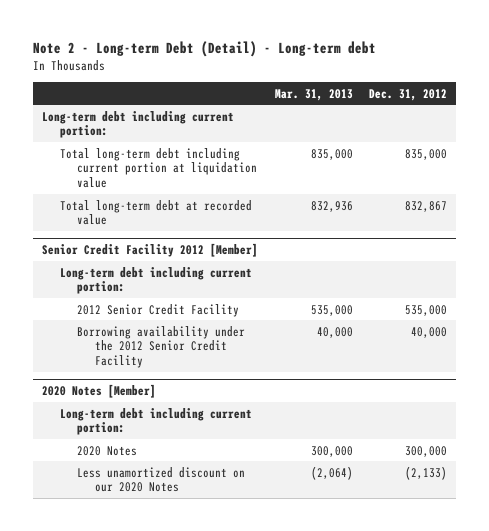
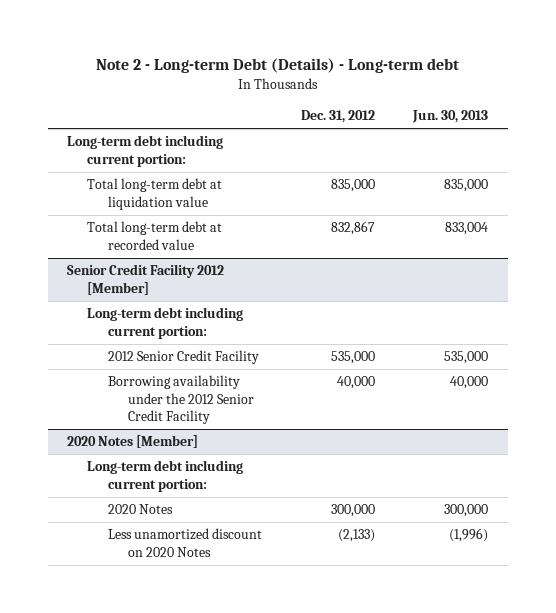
- Note 2 - Long-term Debt (Detail) - Long-term debt
+ Note 2 - Long-term Debt (Details) - Long-term debt
- | Mar. 31, 2013 | Dec. 31, 2012
+ | Dec. 31, 2012 | Jun. 30, 2013
- Total long-term debt including current portion at liquidation value | 835,000 | 835,000
+ Total long-term debt at liquidation value | 835,000 | 835,000
@ 2020 Notes [Member]
- Less unamortized discount on our 2020 Notes | (2,064) | (2,133)
+ Less unamortized discount on 2020 Notes | (2,133) | (1,996)

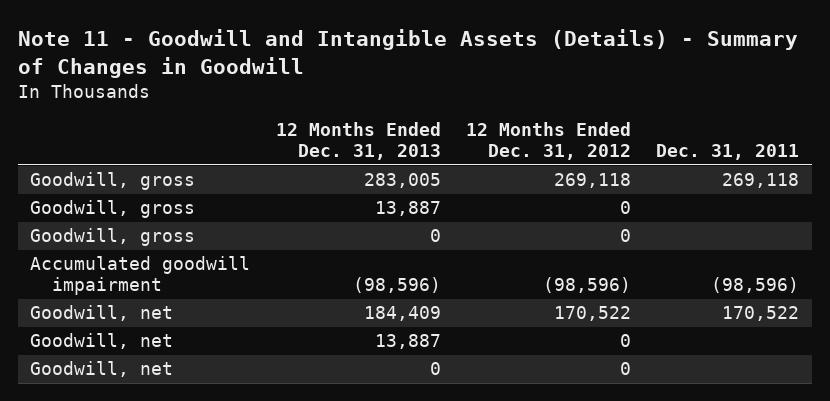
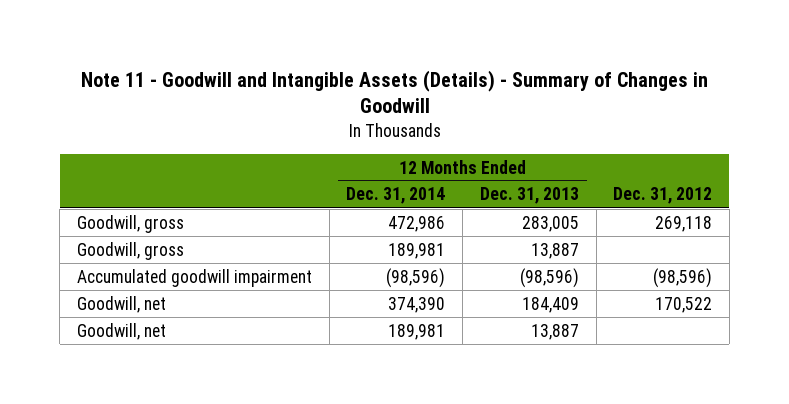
- | 12 Months Ended Dec. 31, 2013 | 12 Months Ended Dec. 31, 2012 | Dec. 31, 2011
+ | 12 Months Ended Dec. 31, 2014 | 12 Months Ended Dec. 31, 2013 | Dec. 31, 2012
- Goodwill, gross | 0 | 0 |
- Goodwill, net | 0 | 0 |

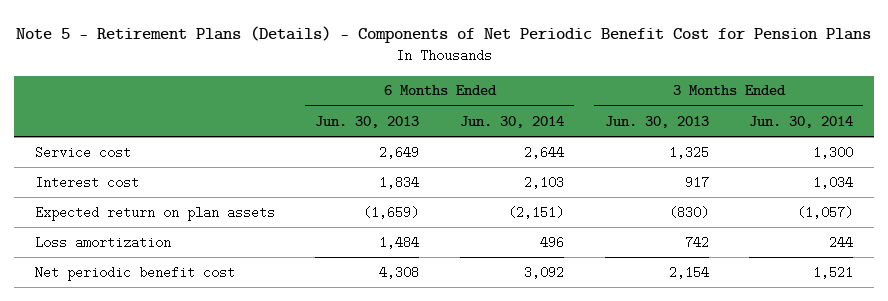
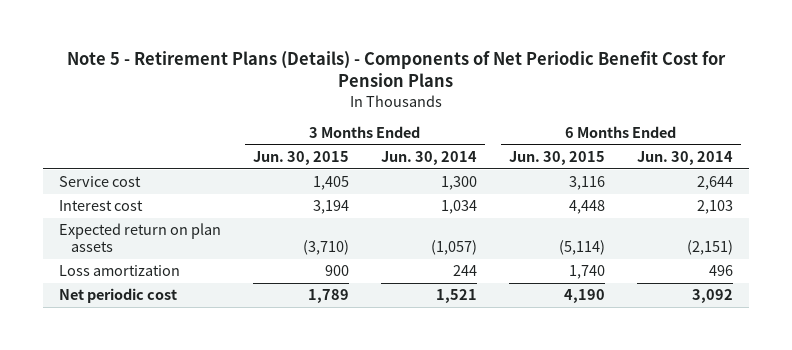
- | 6 Months Ended Jun. 30, 2013 | 6 Months Ended Jun. 30, 2014 | 3 Months Ended Jun. 30, 2013 | 3 Months Ended Jun. 30, 2014
+ | 3 Months Ended Jun. 30, 2015 | 3 Months Ended Jun. 30, 2014 | 6 Months Ended Jun. 30, 2015 | 6 Months Ended Jun. 30, 2014
- Net periodic benefit cost | 4,308 | 3,092 | 2,154 | 1,521
+ Net periodic cost | 1,789 | 1,521 | 4,190 | 3,092

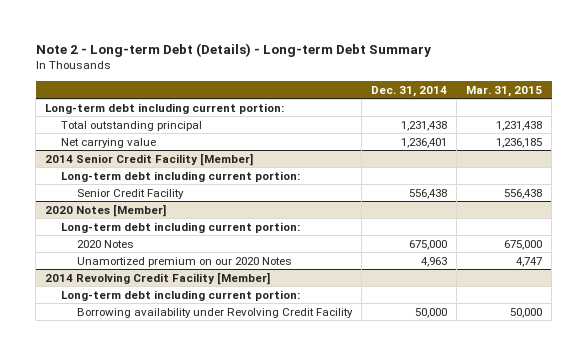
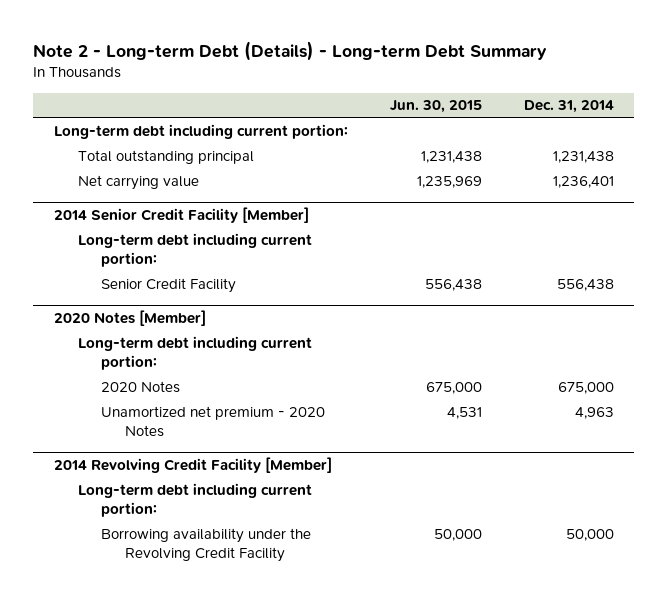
- | Dec. 31, 2014 | Mar. 31, 2015
+ | Jun. 30, 2015 | Dec. 31, 2014
@ 2020 Notes [Member]
- Unamortized premium on our 2020 Notes | 4,963 | 4,747
+ Unamortized net premium - 2020 Notes | 4,531 | 4,963
@ 2014 Revolving Credit Facility [Member]
- Borrowing availability under Revolving Credit Facility | 50,000 | 50,000
+ Borrowing availability under the Revolving Credit Facility | 50,000 | 50,000

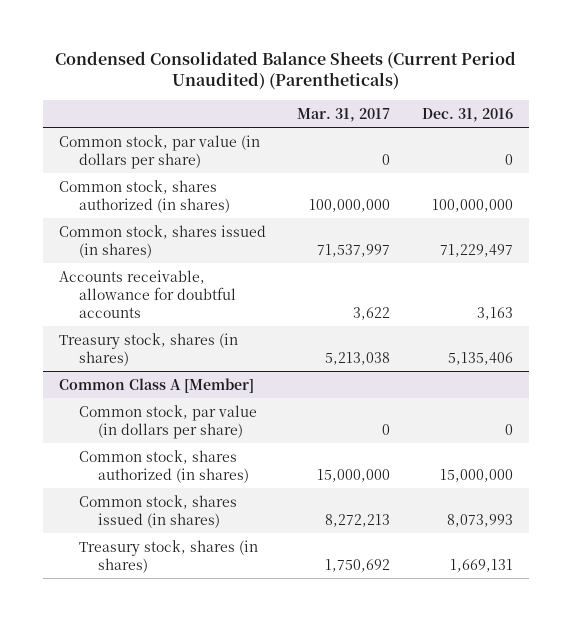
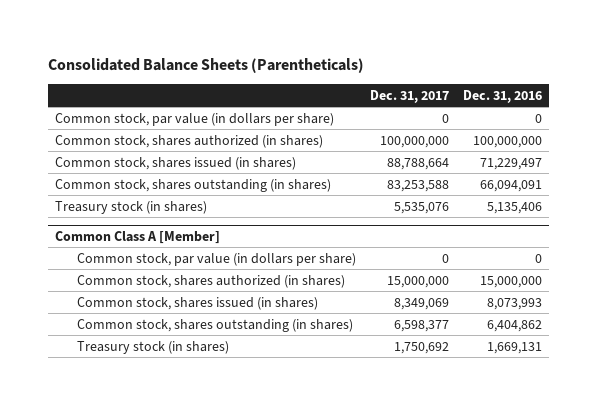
- Condensed Consolidated Balance Sheets (Current Period Unaudited) (Parentheticals)
+ Consolidated Balance Sheets (Parentheticals)
- | Mar. 31, 2017 | Dec. 31, 2016
+ | Dec. 31, 2017 | Dec. 31, 2016
- Accounts receivable, allowance for doubtful accounts | 3,622 | 3,163
- Treasury stock, shares (in shares) | 5,213,038 | 5,135,406
+ Common stock, shares outstanding (in shares) | 83,253,588 | 66,094,091
+ Treasury stock (in shares) | 5,535,076 | 5,135,406
@ Common Class A [Member]
- Treasury stock, shares (in shares) | 1,750,692 | 1,669,131
+ Common stock, shares outstanding (in shares) | 6,598,377 | 6,404,862
+ Treasury stock (in shares) | 1,750,692 | 1,669,131

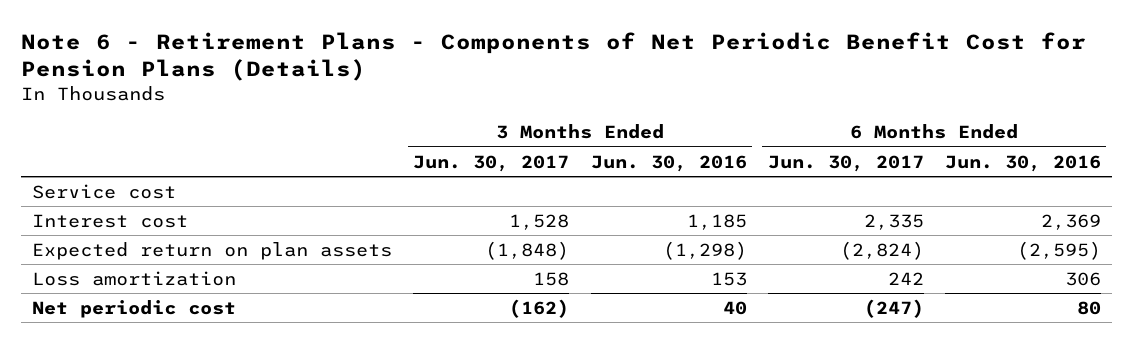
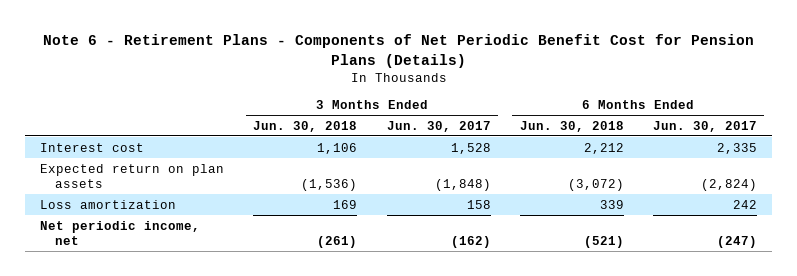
- | 3 Months Ended Jun. 30, 2017 | 3 Months Ended Jun. 30, 2016 | 6 Months Ended Jun. 30, 2017 | 6 Months Ended Jun. 30, 2016
+ | 3 Months Ended Jun. 30, 2018 | 3 Months Ended Jun. 30, 2017 | 6 Months Ended Jun. 30, 2018 | 6 Months Ended Jun. 30, 2017
- Service cost
- Net periodic cost | (162) | 40 | (247) | 80
+ Net periodic income, net | (261) | (162) | (521) | (247)

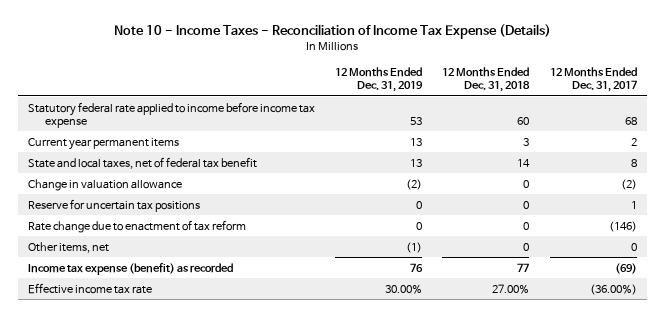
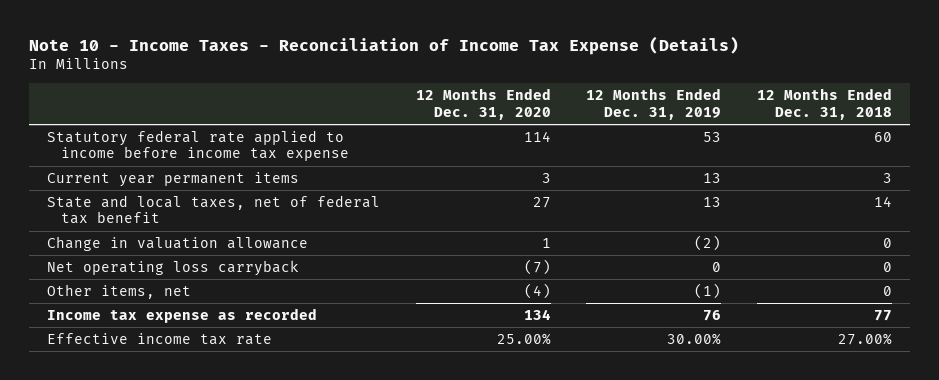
- | 12 Months Ended Dec. 31, 2019 | 12 Months Ended Dec. 31, 2018 | 12 Months Ended Dec. 31, 2017
+ | 12 Months Ended Dec. 31, 2020 | 12 Months Ended Dec. 31, 2019 | 12 Months Ended Dec. 31, 2018
- Reserve for uncertain tax positions | 0 | 0 | 1
- Rate change due to enactment of tax reform | 0 | 0 | (146)
+ Net operating loss carryback | (7) | 0 | 0
- Income tax expense (benefit) as recorded | 76 | 77 | (69)
+ Income tax expense as recorded | 134 | 76 | 77

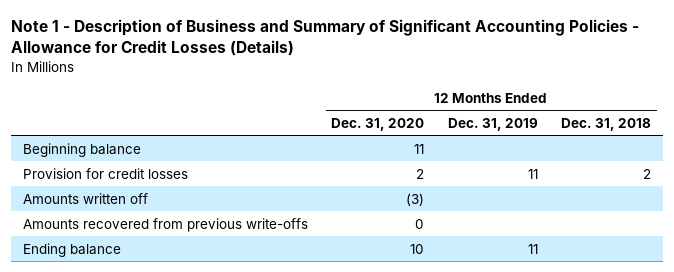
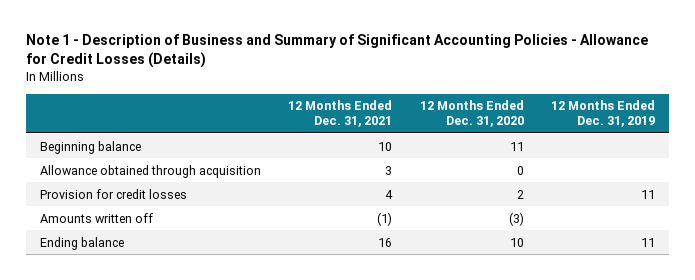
- | 12 Months Ended Dec. 31, 2020 | 12 Months Ended Dec. 31, 2019 | 12 Months Ended Dec. 31, 2018
+ | 12 Months Ended Dec. 31, 2021 | 12 Months Ended Dec. 31, 2020 | 12 Months Ended Dec. 31, 2019
+ Allowance obtained through acquisition | 3 | 0 |
- Amounts recovered from previous write-offs | 0 | |

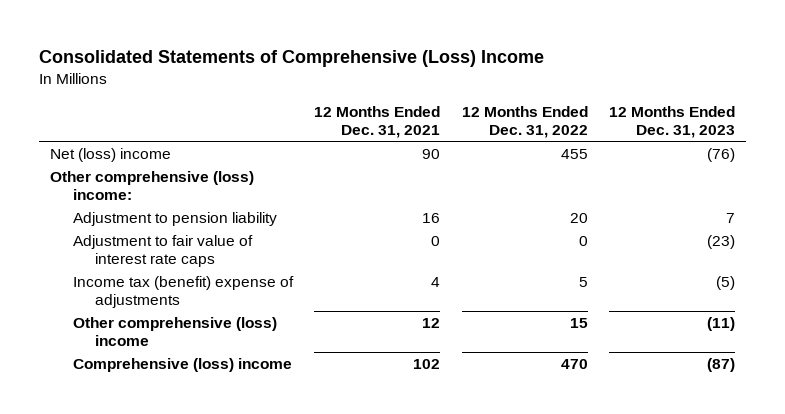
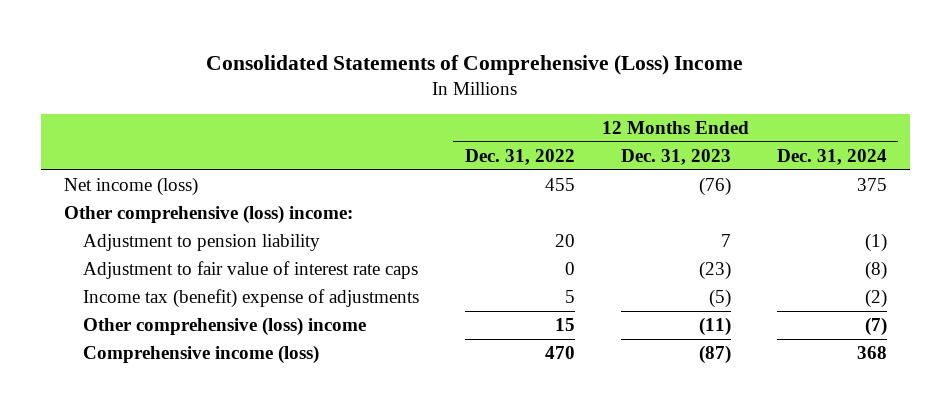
- | 12 Months Ended Dec. 31, 2021 | 12 Months Ended Dec. 31, 2022 | 12 Months Ended Dec. 31, 2023
+ | 12 Months Ended Dec. 31, 2022 | 12 Months Ended Dec. 31, 2023 | 12 Months Ended Dec. 31, 2024
- Net (loss) income | 90 | 455 | (76)
+ Net income (loss) | 455 | (76) | 375
- Comprehensive (loss) income | 102 | 470 | (87)
+ Comprehensive income (loss) | 470 | (87) | 368

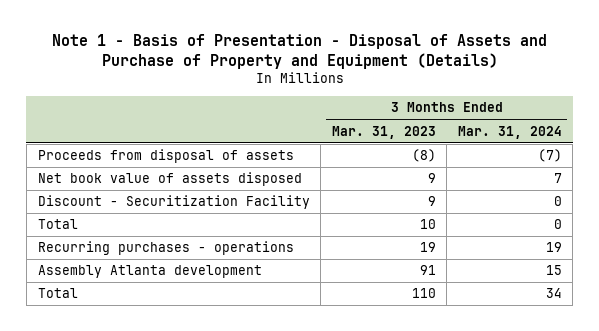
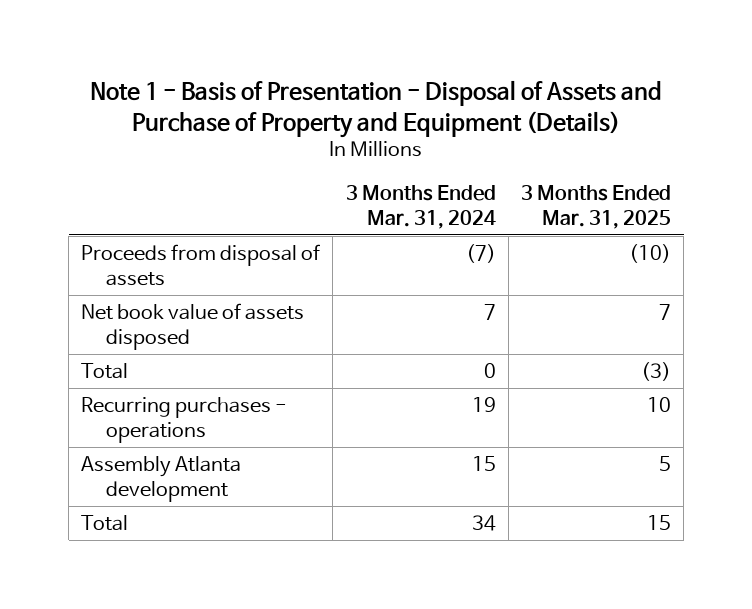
- | 3 Months Ended Mar. 31, 2023 | 3 Months Ended Mar. 31, 2024
+ | 3 Months Ended Mar. 31, 2024 | 3 Months Ended Mar. 31, 2025
- Discount - Securitization Facility | 9 | 0

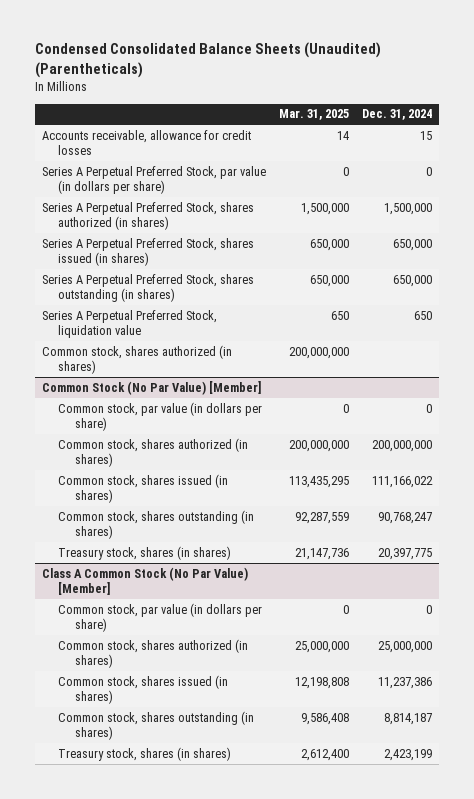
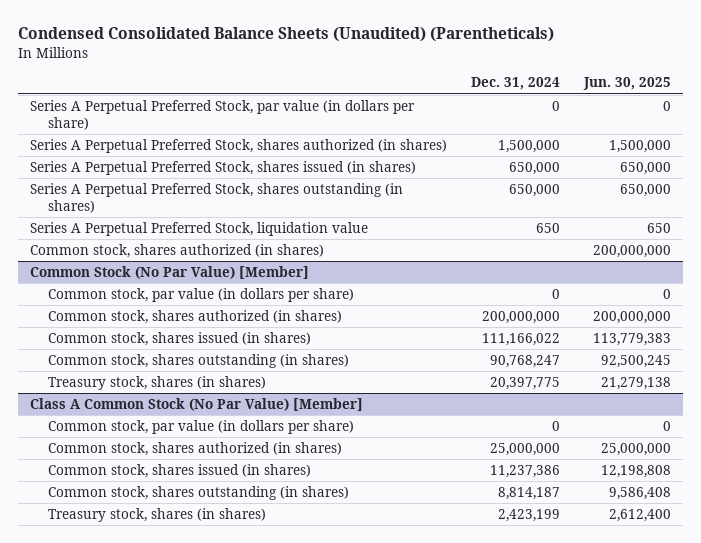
- | Mar. 31, 2025 | Dec. 31, 2024
+ | Dec. 31, 2024 | Jun. 30, 2025
- Accounts receivable, allowance for credit losses | 14 | 15

